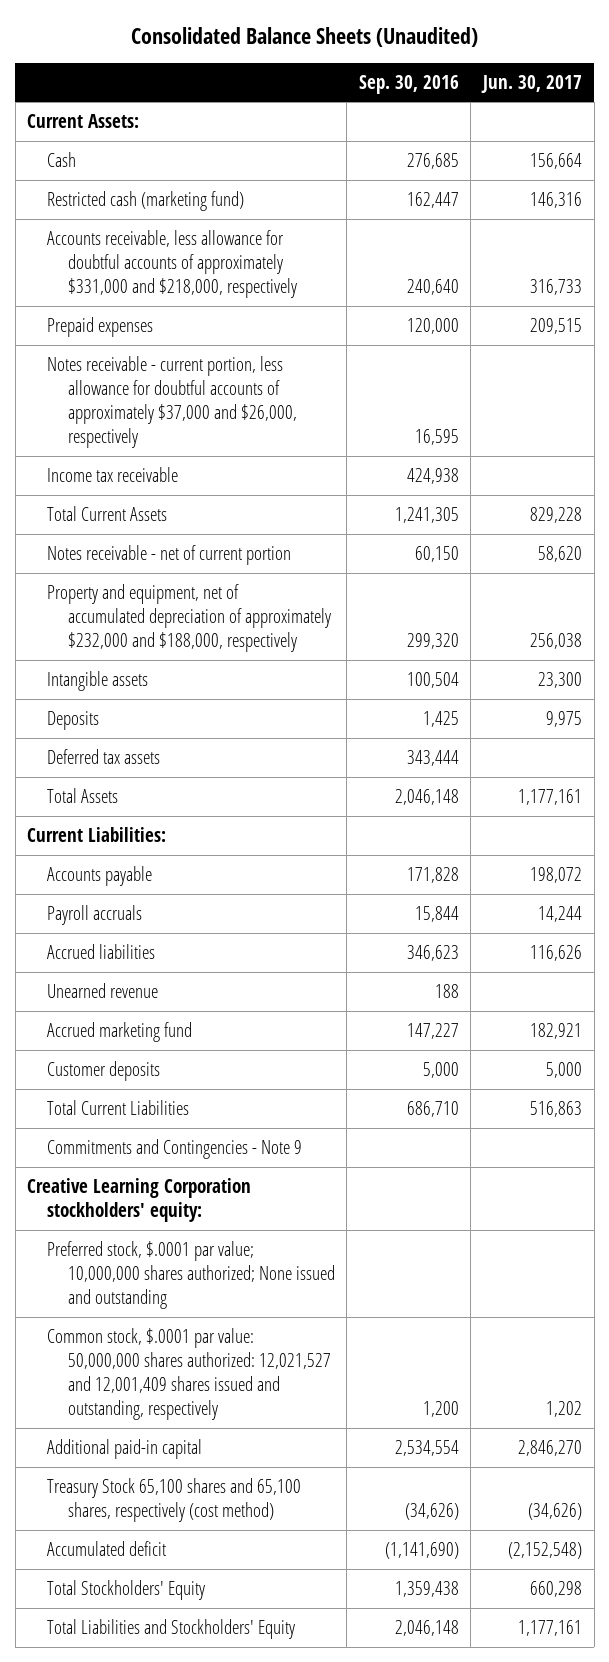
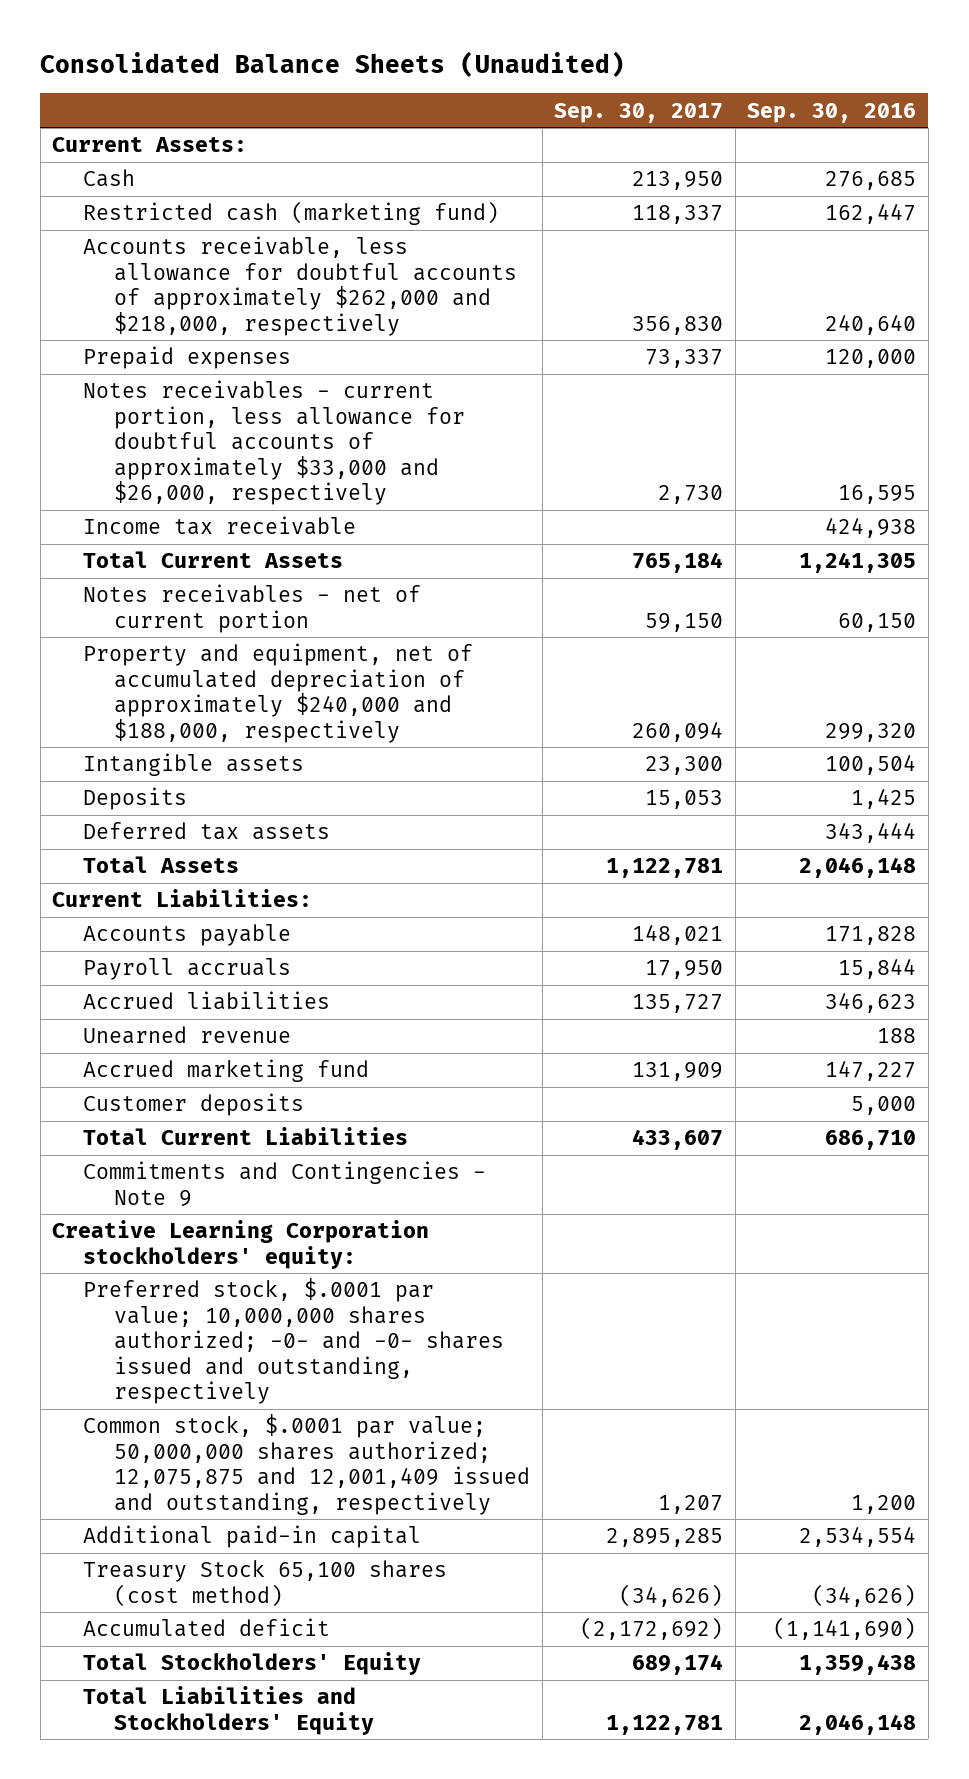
- | Sep. 30, 2016 | Jun. 30, 2017
+ | Sep. 30, 2017 | Sep. 30, 2016
- Accounts receivable, less allowance for doubtful accounts of approximately $331,000 and $218,000, respectively | 240,640 | 316,733
+ Accounts receivable, less allowance for doubtful accounts of approximately $262,000 and $218,000, respectively | 356,830 | 240,640
- Notes receivable - current portion, less allowance for doubtful accounts of approximately $37,000 and $26,000, respectively | 16,595 |
+ Notes receivables - current portion, less allowance for doubtful accounts of approximately $33,000 and $26,000, respectively | 2,730 | 16,595
- Notes receivable - net of current portion | 60,150 | 58,620
- Property and equipment, net of accumulated depreciation of approximately $232,000 and $188,000, respectively | 299,320 | 256,038
+ Notes receivables - net of current portion | 59,150 | 60,150
+ Property and equipment, net of accumulated depreciation of approximately $240,000 and $188,000, respectively | 260,094 | 299,320
- Preferred stock, $.0001 par value; 10,000,000 shares authorized; None issued and outstanding
- Common stock, $.0001 par value: 50,000,000 shares authorized: 12,021,527 and 12,001,409 shares issued and outstanding, respectively | 1,200 | 1,202
+ Preferred stock, $.0001 par value; 10,000,000 shares authorized; -0- and -0- shares issued and outstanding, respectively
+ Common stock, $.0001 par value; 50,000,000 shares authorized; 12,075,875 and 12,001,409 issued and outstanding, respectively | 1,207 | 1,200
- Treasury Stock 65,100 shares and 65,100 shares, respectively (cost method) | (34,626) | (34,626)
+ Treasury Stock 65,100 shares (cost method) | (34,626) | (34,626)

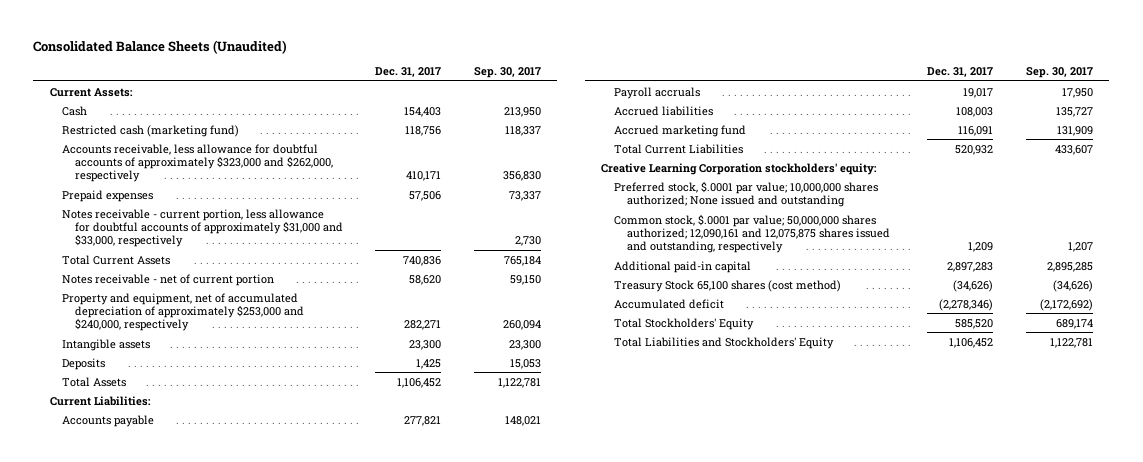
- | Sep. 30, 2017 | Sep. 30, 2016
+ | Dec. 31, 2017 | Sep. 30, 2017
- Accounts receivable, less allowance for doubtful accounts of approximately $262,000 and $218,000, respectively | 356,830 | 240,640
+ Accounts receivable, less allowance for doubtful accounts of approximately $323,000 and $262,000, respectively | 410,171 | 356,830
- Notes receivables - current portion, less allowance for doubtful accounts of approximately $33,000 and $26,000, respectively | 2,730 | 16,595
- Income tax receivable | | 424,938
+ Notes receivable - current portion, less allowance for doubtful accounts of approximately $31,000 and $33,000, respectively | | 2,730
- Notes receivables - net of current portion | 59,150 | 60,150
- Property and equipment, net of accumulated depreciation of approximately $240,000 and $188,000, respectively | 260,094 | 299,320
+ Notes receivable - net of current portion | 58,620 | 59,150
+ Property and equipment, net of accumulated depreciation of approximately $253,000 and $240,000, respectively | 282,271 | 260,094
- Deferred tax assets | | 343,444
- Unearned revenue | | 188
- Customer deposits | | 5,000
- Commitments and Contingencies - Note 9
- Preferred stock, $.0001 par value; 10,000,000 shares authorized; -0- and -0- shares issued and outstanding, respectively
- Common stock, $.0001 par value; 50,000,000 shares authorized; 12,075,875 and 12,001,409 issued and outstanding, respectively | 1,207 | 1,200
+ Preferred stock, $.0001 par value; 10,000,000 shares authorized; None issued and outstanding
+ Common stock, $.0001 par value; 50,000,000 shares authorized; 12,090,161 and 12,075,875 shares issued and outstanding, respectively | 1,209 | 1,207

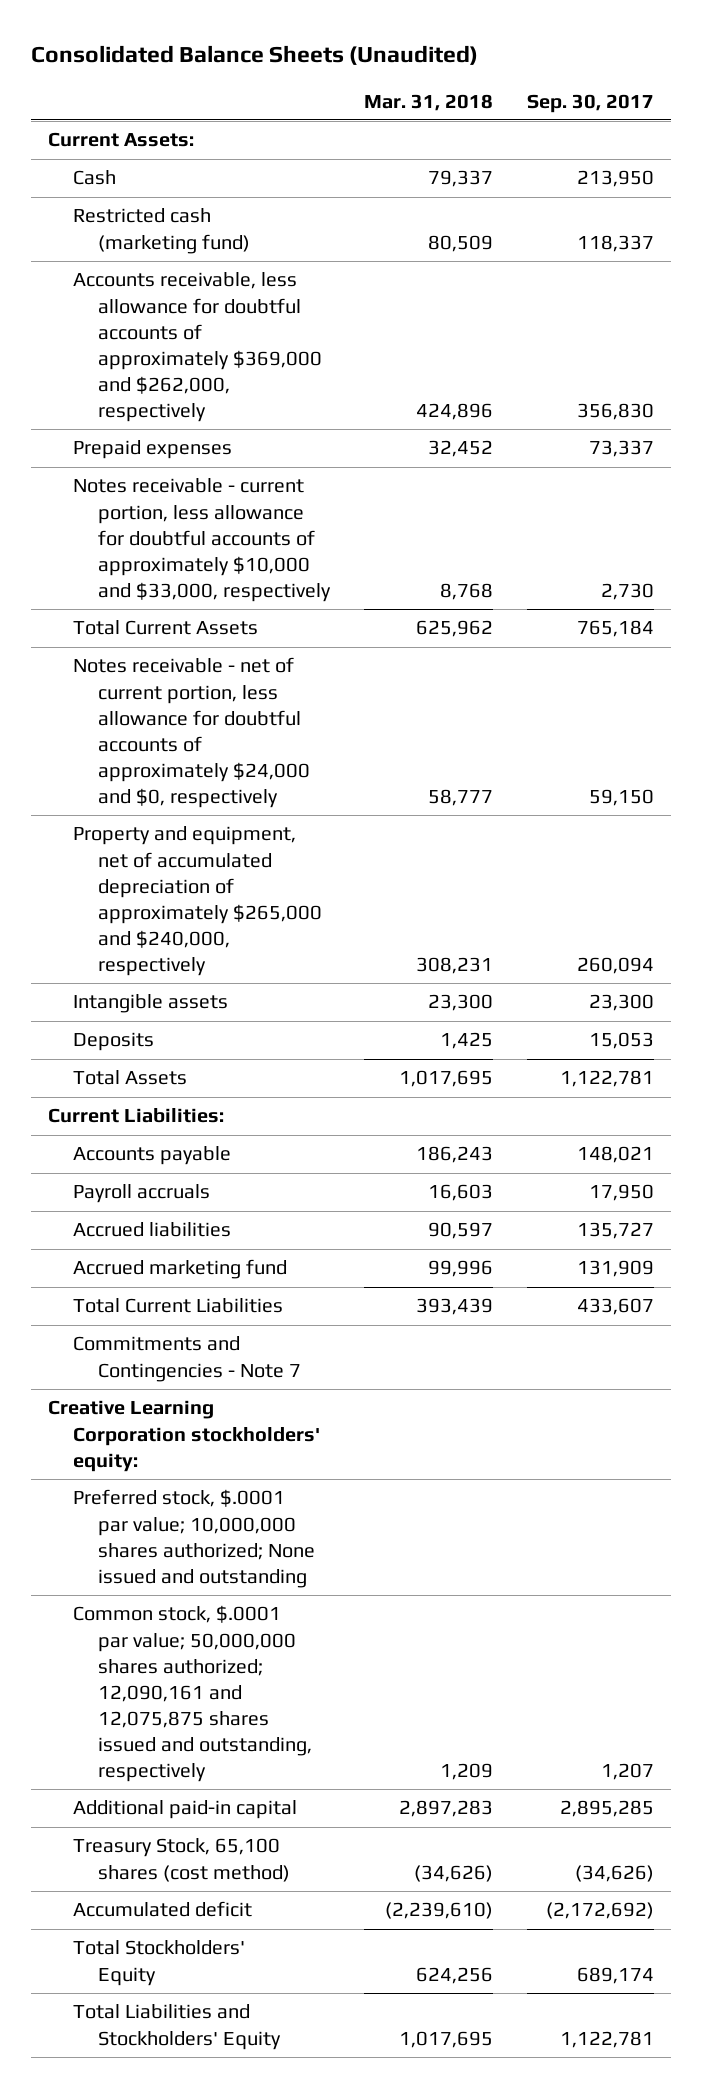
- | Dec. 31, 2017 | Sep. 30, 2017
+ | Mar. 31, 2018 | Sep. 30, 2017
- Accounts receivable, less allowance for doubtful accounts of approximately $323,000 and $262,000, respectively | 410,171 | 356,830
+ Accounts receivable, less allowance for doubtful accounts of approximately $369,000 and $262,000, respectively | 424,896 | 356,830
- Notes receivable - current portion, less allowance for doubtful accounts of approximately $31,000 and $33,000, respectively | | 2,730
+ Notes receivable - current portion, less allowance for doubtful accounts of approximately $10,000 and $33,000, respectively | 8,768 | 2,730
- Notes receivable - net of current portion | 58,620 | 59,150
- Property and equipment, net of accumulated depreciation of approximately $253,000 and $240,000, respectively | 282,271 | 260,094
+ Notes receivable - net of current portion, less allowance for doubtful accounts of approximately $24,000 and $0, respectively | 58,777 | 59,150
+ Property and equipment, net of accumulated depreciation of approximately $265,000 and $240,000, respectively | 308,231 | 260,094
+ Commitments and Contingencies - Note 7
- Treasury Stock 65,100 shares (cost method) | (34,626) | (34,626)
+ Treasury Stock, 65,100 shares (cost method) | (34,626) | (34,626)

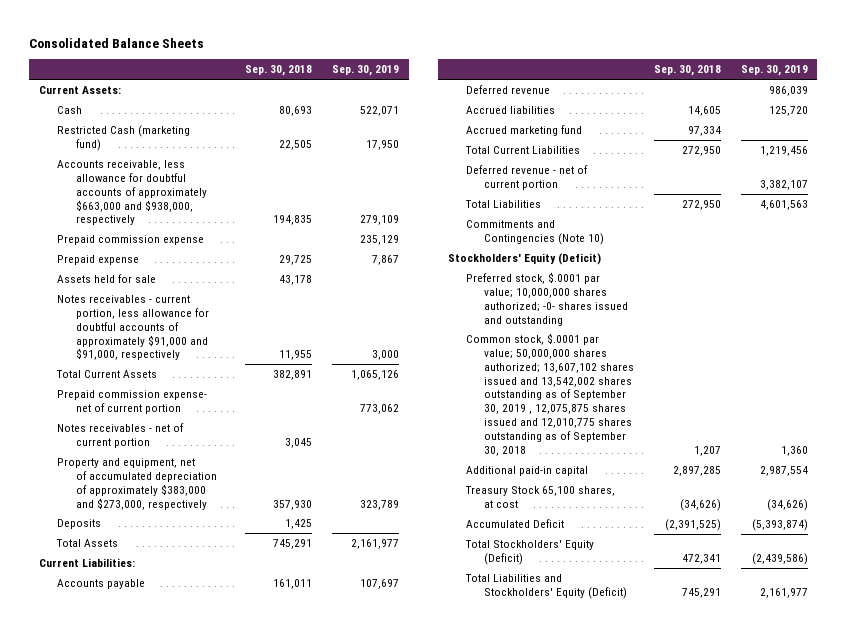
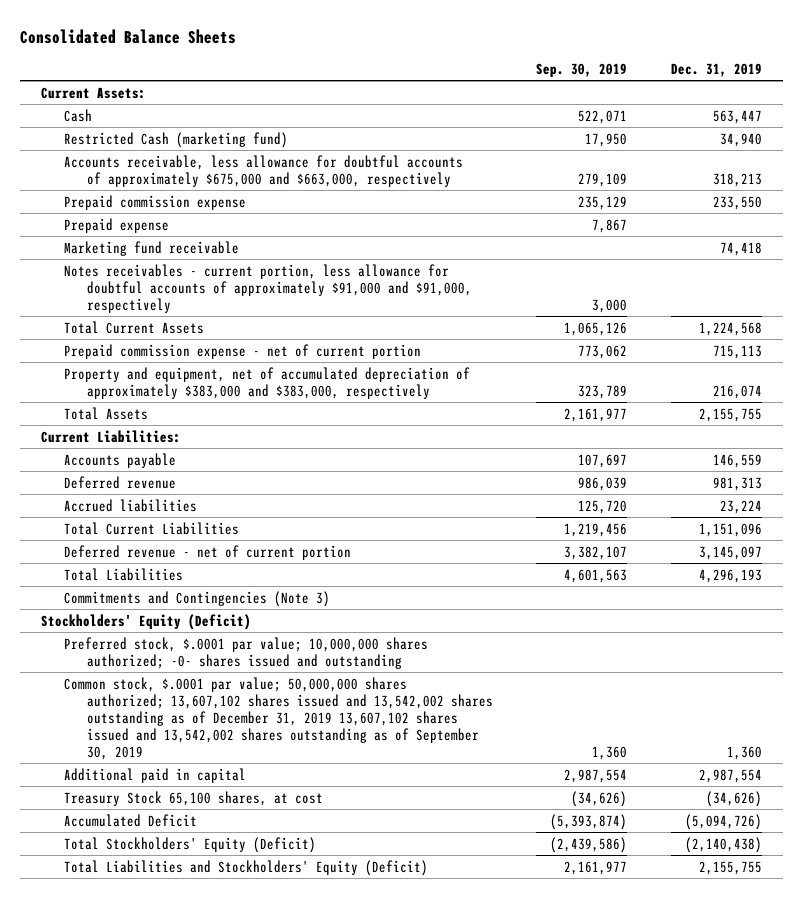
- | Sep. 30, 2018 | Sep. 30, 2019
+ | Sep. 30, 2019 | Dec. 31, 2019
- Accounts receivable, less allowance for doubtful accounts of approximately $663,000 and $938,000, respectively | 194,835 | 279,109
+ Accounts receivable, less allowance for doubtful accounts of approximately $675,000 and $663,000, respectively | 279,109 | 318,213
- Assets held for sale | 43,178 |
+ Marketing fund receivable | | 74,418
- Prepaid commission expense- net of current portion | | 773,062
- Notes receivables - net of current portion | 3,045 |
- Property and equipment, net of accumulated depreciation of approximately $383,000 and $273,000, respectively | 357,930 | 323,789
- Deposits | 1,425 |
+ Prepaid commission expense - net of current portion | 773,062 | 715,113
+ Property and equipment, net of accumulated depreciation of approximately $383,000 and $383,000, respectively | 323,789 | 216,074
- Accrued marketing fund | 97,334 |
- Commitments and Contingencies (Note 10)
+ Commitments and Contingencies (Note 3)
- Common stock, $.0001 par value; 50,000,000 shares authorized; 13,607,102 shares issued and 13,542,002 shares outstanding as of September 30, 2019 , 12,075,875 shares issued and 12,010,775 shares outstanding as of September 30, 2018 | 1,207 | 1,360
- Additional paid-in capital | 2,897,285 | 2,987,554
+ Common stock, $.0001 par value; 50,000,000 shares authorized; 13,607,102 shares issued and 13,542,002 shares outstanding as of December 31, 2019 13,607,102 shares issued and 13,542,002 shares outstanding as of September 30, 2019 | 1,360 | 1,360
+ Additional paid in capital | 2,987,554 | 2,987,554

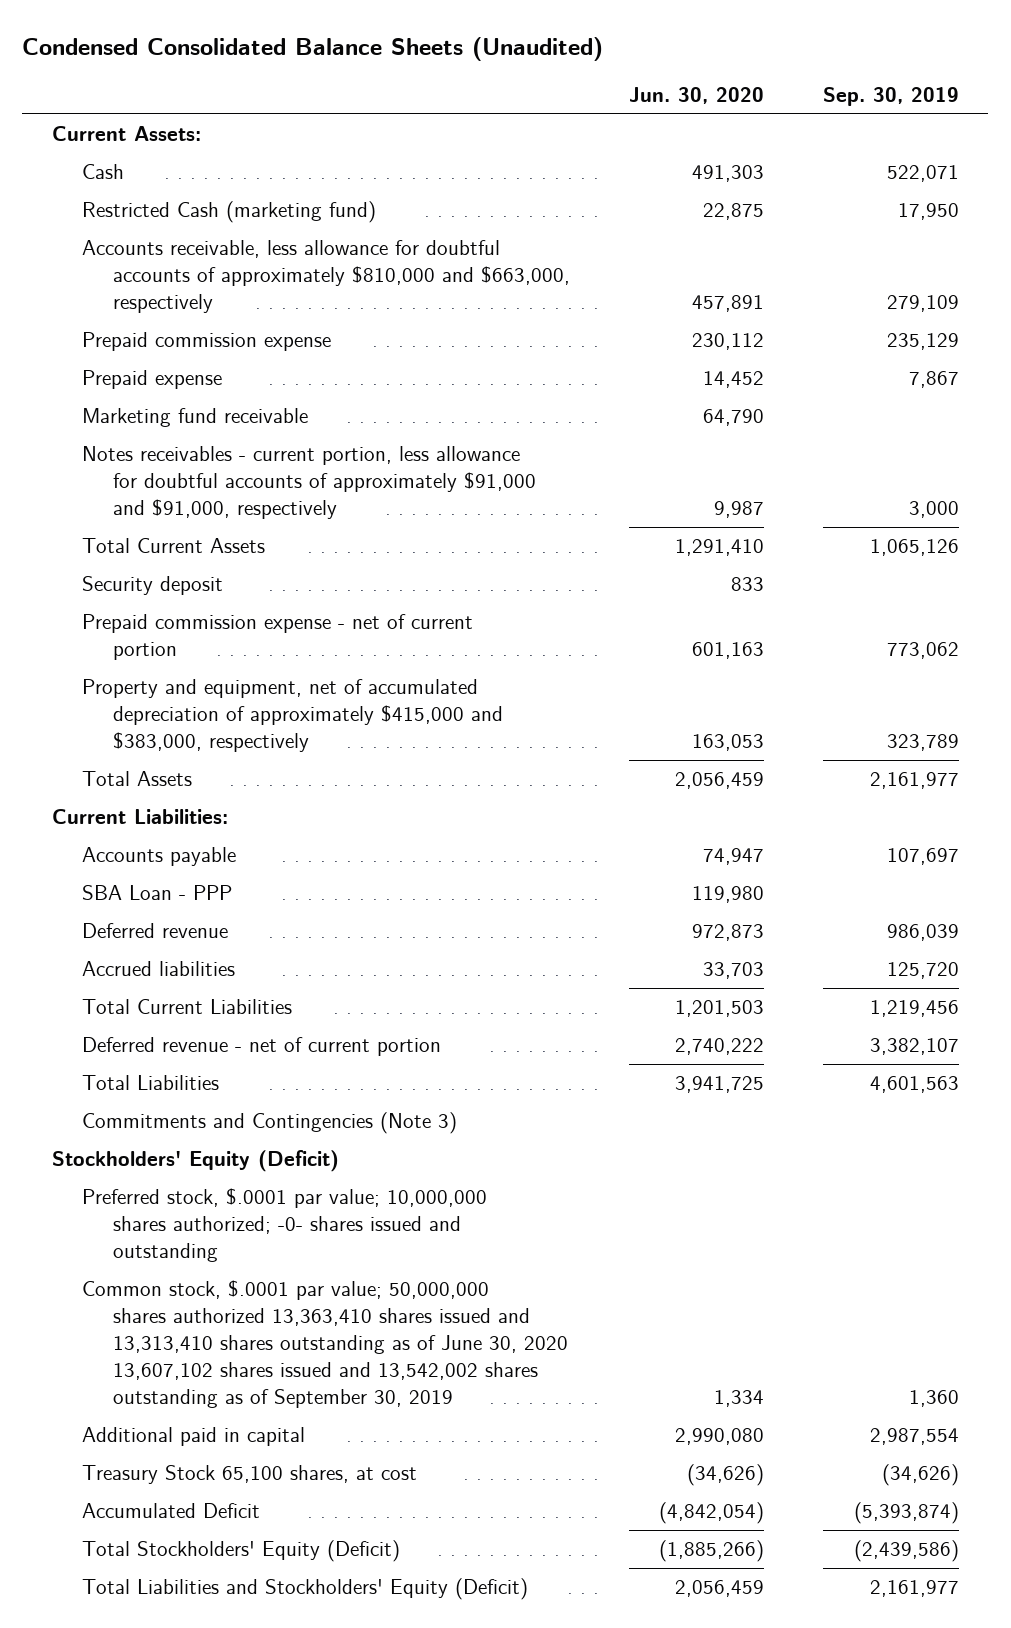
- Consolidated Balance Sheets
+ Condensed Consolidated Balance Sheets (Unaudited)
- | Sep. 30, 2019 | Dec. 31, 2019
+ | Jun. 30, 2020 | Sep. 30, 2019
- Accounts receivable, less allowance for doubtful accounts of approximately $675,000 and $663,000, respectively | 279,109 | 318,213
+ Accounts receivable, less allowance for doubtful accounts of approximately $810,000 and $663,000, respectively | 457,891 | 279,109
+ Security deposit | 833 |
- Property and equipment, net of accumulated depreciation of approximately $383,000 and $383,000, respectively | 323,789 | 216,074
+ Property and equipment, net of accumulated depreciation of approximately $415,000 and $383,000, respectively | 163,053 | 323,789
+ SBA Loan - PPP | 119,980 |
- Common stock, $.0001 par value; 50,000,000 shares authorized; 13,607,102 shares issued and 13,542,002 shares outstanding as of December 31, 2019 13,607,102 shares issued and 13,542,002 shares outstanding as of September 30, 2019 | 1,360 | 1,360
+ Common stock, $.0001 par value; 50,000,000 shares authorized 13,363,410 shares issued and 13,313,410 shares outstanding as of June 30, 2020 13,607,102 shares issued and 13,542,002 shares outstanding as of September 30, 2019 | 1,334 | 1,360

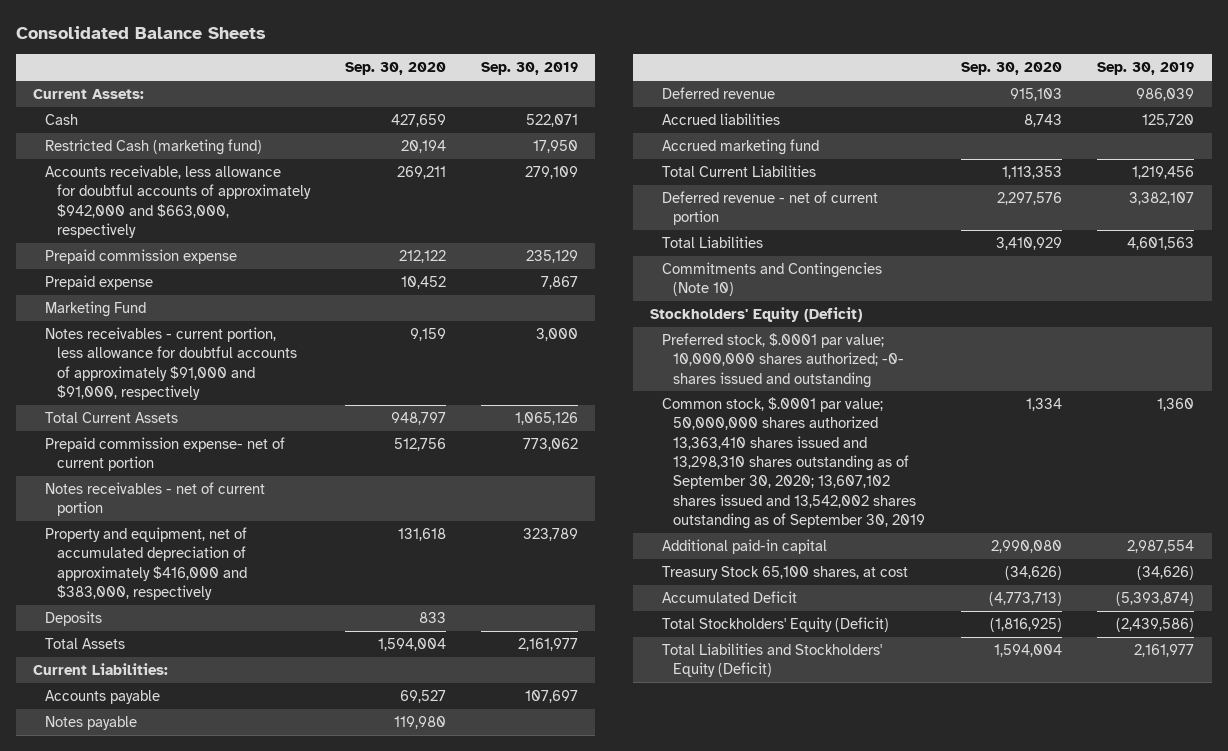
- Condensed Consolidated Balance Sheets (Unaudited)
+ Consolidated Balance Sheets
- | Jun. 30, 2020 | Sep. 30, 2019
+ | Sep. 30, 2020 | Sep. 30, 2019
- Accounts receivable, less allowance for doubtful accounts of approximately $810,000 and $663,000, respectively | 457,891 | 279,109
+ Accounts receivable, less allowance for doubtful accounts of approximately $942,000 and $663,000, respectively | 269,211 | 279,109
- Marketing fund receivable | 64,790 |
+ Marketing Fund
- Security deposit | 833 |
- Prepaid commission expense - net of current portion | 601,163 | 773,062
- Property and equipment, net of accumulated depreciation of approximately $415,000 and $383,000, respectively | 163,053 | 323,789
+ Prepaid commission expense- net of current portion | 512,756 | 773,062
+ Notes receivables - net of current portion
+ Property and equipment, net of accumulated depreciation of approximately $416,000 and $383,000, respectively | 131,618 | 323,789
+ Deposits | 833 |
- SBA Loan - PPP | 119,980 |
+ Notes payable | 119,980 |
+ Accrued marketing fund
- Commitments and Contingencies (Note 3)
+ Commitments and Contingencies (Note 10)
- Common stock, $.0001 par value; 50,000,000 shares authorized 13,363,410 shares issued and 13,313,410 shares outstanding as of June 30, 2020 13,607,102 shares issued and 13,542,002 shares outstanding as of September 30, 2019 | 1,334 | 1,360
- Additional paid in capital | 2,990,080 | 2,987,554
+ Common stock, $.0001 par value; 50,000,000 shares authorized 13,363,410 shares issued and 13,298,310 shares outstanding as of September 30, 2020; 13,607,102 shares issued and 13,542,002 shares outstanding as of September 30, 2019 | 1,334 | 1,360
+ Additional paid-in capital | 2,990,080 | 2,987,554

